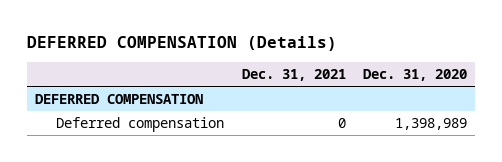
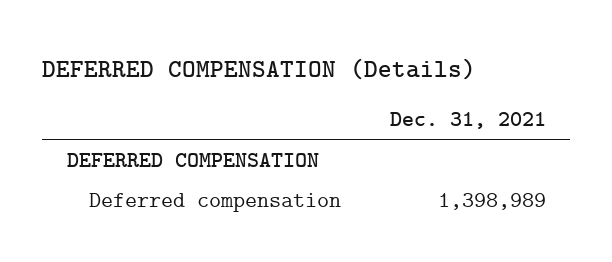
- | Dec. 31, 2021 | Dec. 31, 2020
+ | Dec. 31, 2021
- Deferred compensation | 0 | 1,398,989
+ Deferred compensation | 1,398,989

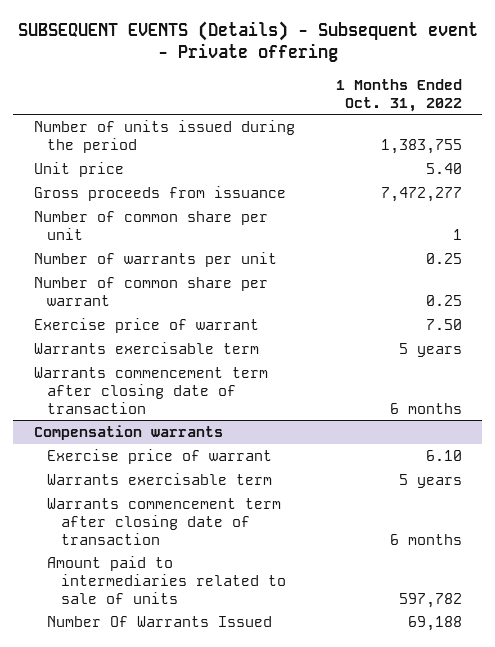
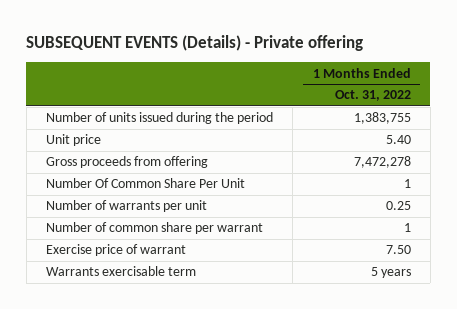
- SUBSEQUENT EVENTS (Details) - Subsequent event - Private offering
+ SUBSEQUENT EVENTS (Details) - Private offering
- Gross proceeds from issuance | 7,472,277
- Number of common share per unit | 1
+ Gross proceeds from offering | 7,472,278
+ Number Of Common Share Per Unit | 1
- Number of common share per warrant | 0.25
+ Number of common share per warrant | 1
- Warrants commencement term after closing date of transaction | 6 months
- Compensation warrants
- Exercise price of warrant | 6.10
- Warrants exercisable term | 5 years
- Warrants commencement term after closing date of transaction | 6 months
- Amount paid to intermediaries related to sale of units | 597,782
- Number Of Warrants Issued | 69,188

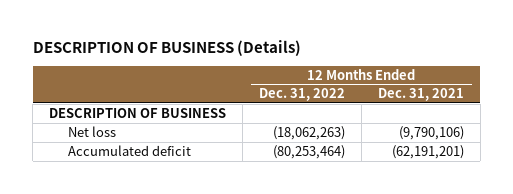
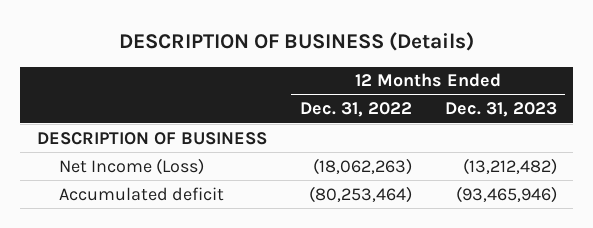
- | 12 Months Ended Dec. 31, 2022 | 12 Months Ended Dec. 31, 2021
+ | 12 Months Ended Dec. 31, 2022 | 12 Months Ended Dec. 31, 2023
- Net loss | (18,062,263) | (9,790,106)
+ Net Income (Loss) | (18,062,263) | (13,212,482)

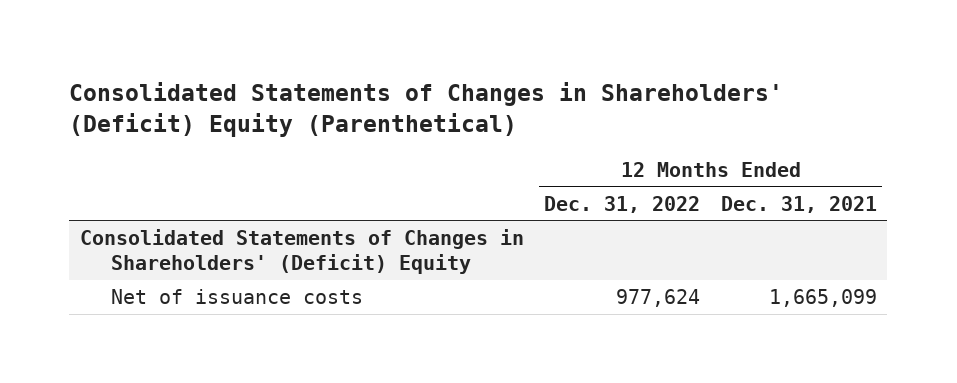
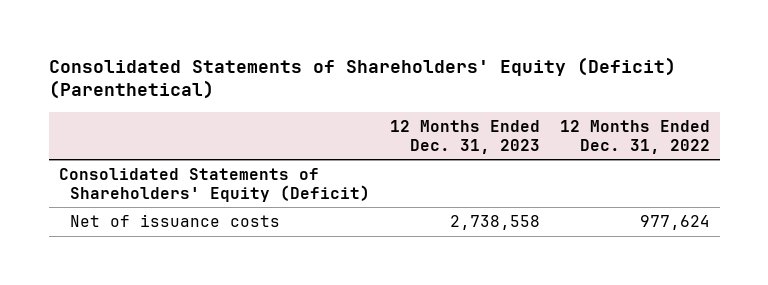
- Consolidated Statements of Changes in Shareholders' (Deficit) Equity (Parenthetical)
+ Consolidated Statements of Shareholders' Equity (Deficit) (Parenthetical)
- | 12 Months Ended Dec. 31, 2022 | 12 Months Ended Dec. 31, 2021
+ | 12 Months Ended Dec. 31, 2023 | 12 Months Ended Dec. 31, 2022
- Consolidated Statements of Changes in Shareholders' (Deficit) Equity
+ Consolidated Statements of Shareholders' Equity (Deficit)

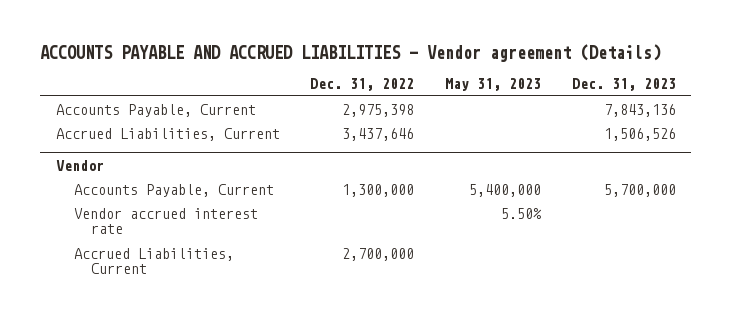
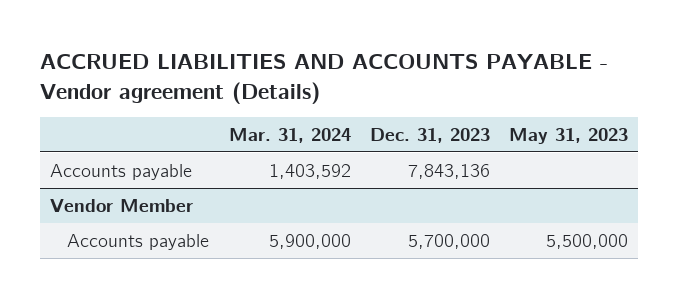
- ACCOUNTS PAYABLE AND ACCRUED LIABILITIES - Vendor agreement (Details)
+ ACCRUED LIABILITIES AND ACCOUNTS PAYABLE - Vendor agreement (Details)
- | Dec. 31, 2022 | May 31, 2023 | Dec. 31, 2023
+ | Mar. 31, 2024 | Dec. 31, 2023 | May 31, 2023
- Accounts Payable, Current | 2,975,398 | | 7,843,136
- Accrued Liabilities, Current | 3,437,646 | | 1,506,526
- Vendor
- Accounts Payable, Current | 1,300,000 | 5,400,000 | 5,700,000
- Vendor accrued interest rate | | 5.50% |
- Accrued Liabilities, Current | 2,700,000 | |
+ Accounts payable | 1,403,592 | 7,843,136 |
+ Vendor Member
+ Accounts payable | 5,900,000 | 5,700,000 | 5,500,000

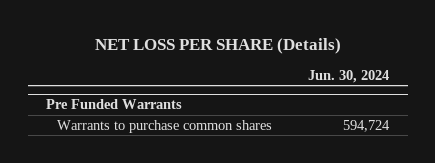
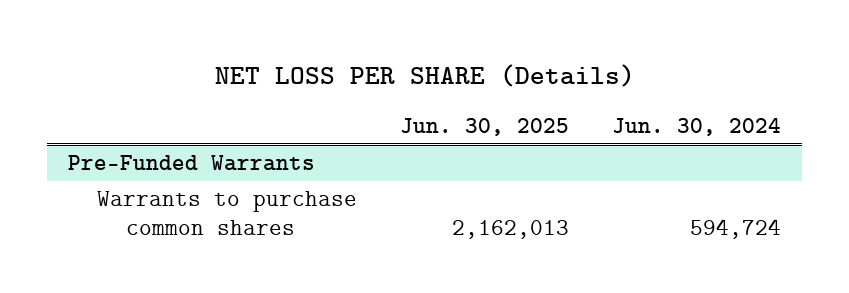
- | Jun. 30, 2024
+ | Jun. 30, 2025 | Jun. 30, 2024
- Pre Funded Warrants
+ Pre-Funded Warrants

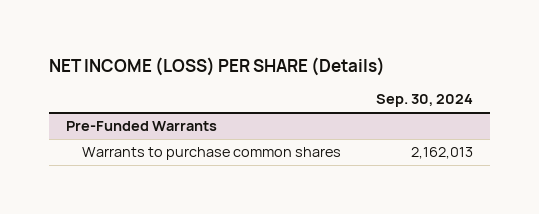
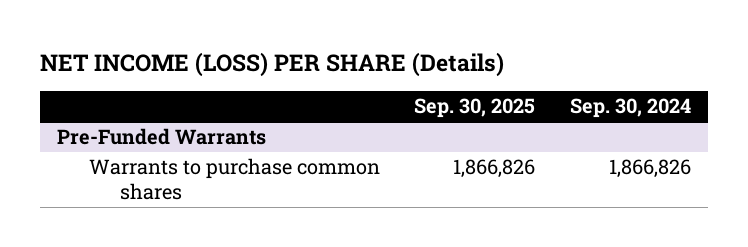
- | Sep. 30, 2024
+ | Sep. 30, 2025 | Sep. 30, 2024
@ Pre-Funded Warrants
- Warrants to purchase common shares | 2,162,013
+ Warrants to purchase common shares | 1,866,826 | 1,866,826

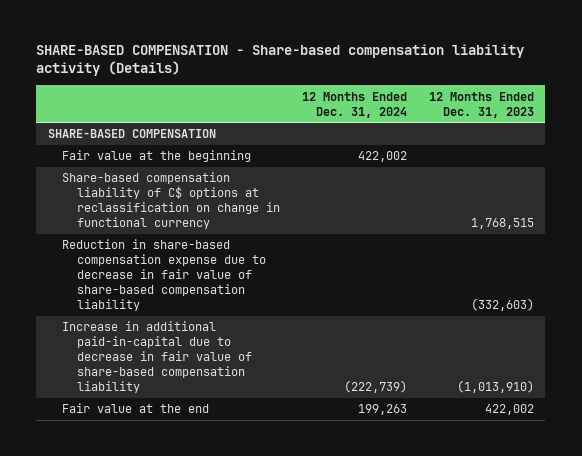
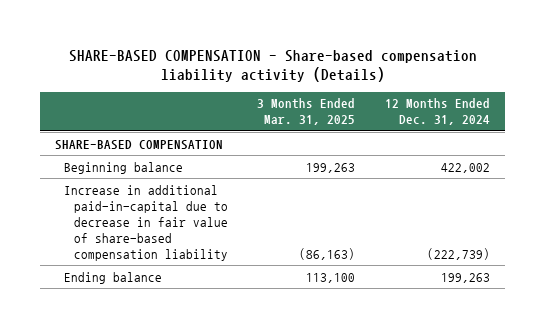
- | 12 Months Ended Dec. 31, 2024 | 12 Months Ended Dec. 31, 2023
+ | 3 Months Ended Mar. 31, 2025 | 12 Months Ended Dec. 31, 2024
- Fair value at the beginning | 422,002 |
- Share-based compensation liability of C$ options at reclassification on change in functional currency | | 1,768,515
- Reduction in share-based compensation expense due to decrease in fair value of share-based compensation liability | | (332,603)
+ Beginning balance | 199,263 | 422,002
- Fair value at the end | 199,263 | 422,002
+ Ending balance | 113,100 | 199,263

